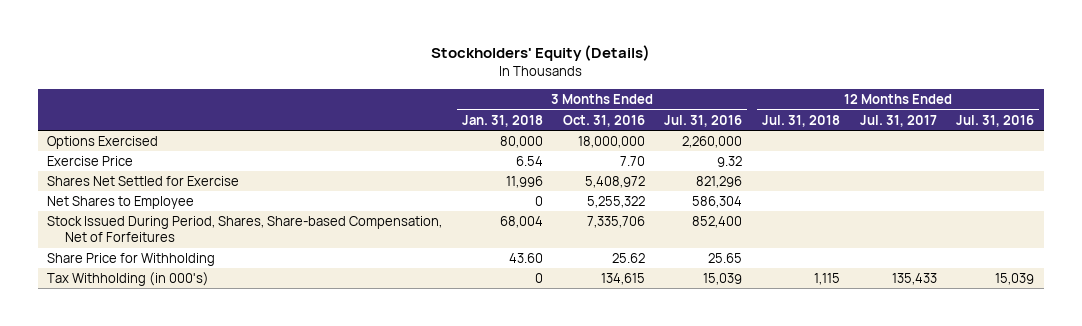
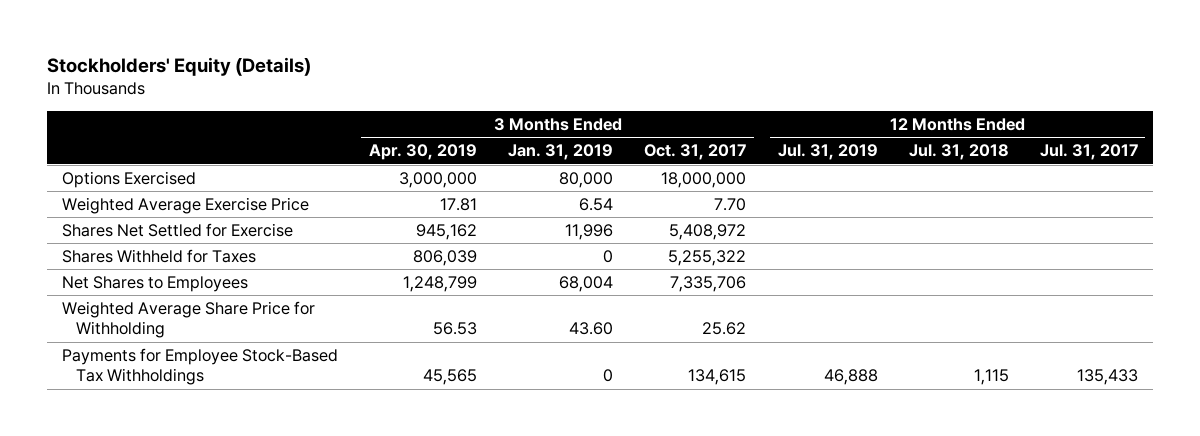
- | 3 Months Ended Jan. 31, 2018 | 3 Months Ended Oct. 31, 2016 | 3 Months Ended Jul. 31, 2016 | 12 Months Ended Jul. 31, 2018 | 12 Months Ended Jul. 31, 2017 | 12 Months Ended Jul. 31, 2016
+ | 3 Months Ended Apr. 30, 2019 | 3 Months Ended Jan. 31, 2019 | 3 Months Ended Oct. 31, 2017 | 12 Months Ended Jul. 31, 2019 | 12 Months Ended Jul. 31, 2018 | 12 Months Ended Jul. 31, 2017
- Exercise Price | 6.54 | 7.70 | 9.32 | | |
+ Weighted Average Exercise Price | 17.81 | 6.54 | 7.70 | | |
- Net Shares to Employee | 0 | 5,255,322 | 586,304 | | |
- Stock Issued During Period, Shares, Share-based Compensation, Net of Forfeitures | 68,004 | 7,335,706 | 852,400 | | |
- Share Price for Withholding | 43.60 | 25.62 | 25.65 | | |
- Tax Withholding (in 000's) | 0 | 134,615 | 15,039 | 1,115 | 135,433 | 15,039
+ Shares Withheld for Taxes | 806,039 | 0 | 5,255,322 | | |
+ Net Shares to Employees | 1,248,799 | 68,004 | 7,335,706 | | |
+ Weighted Average Share Price for Withholding | 56.53 | 43.60 | 25.62 | | |
+ Payments for Employee Stock-Based Tax Withholdings | 45,565 | 0 | 134,615 | 46,888 | 1,115 | 135,433

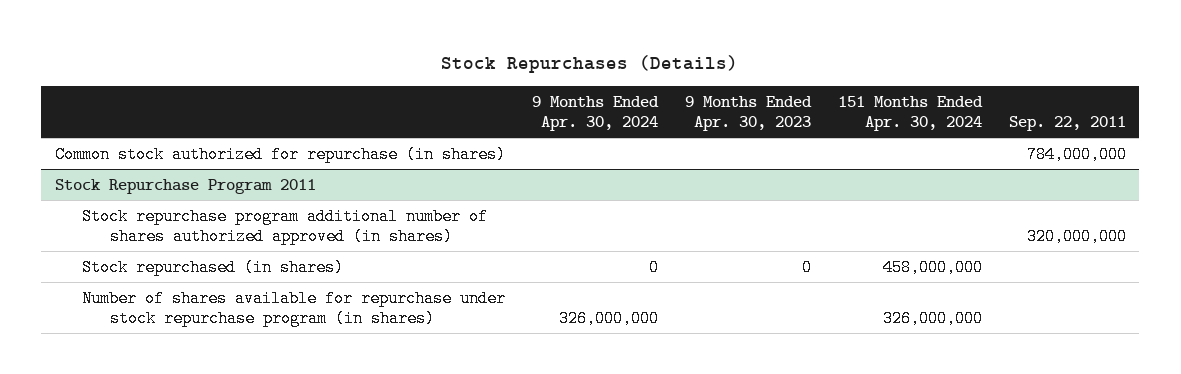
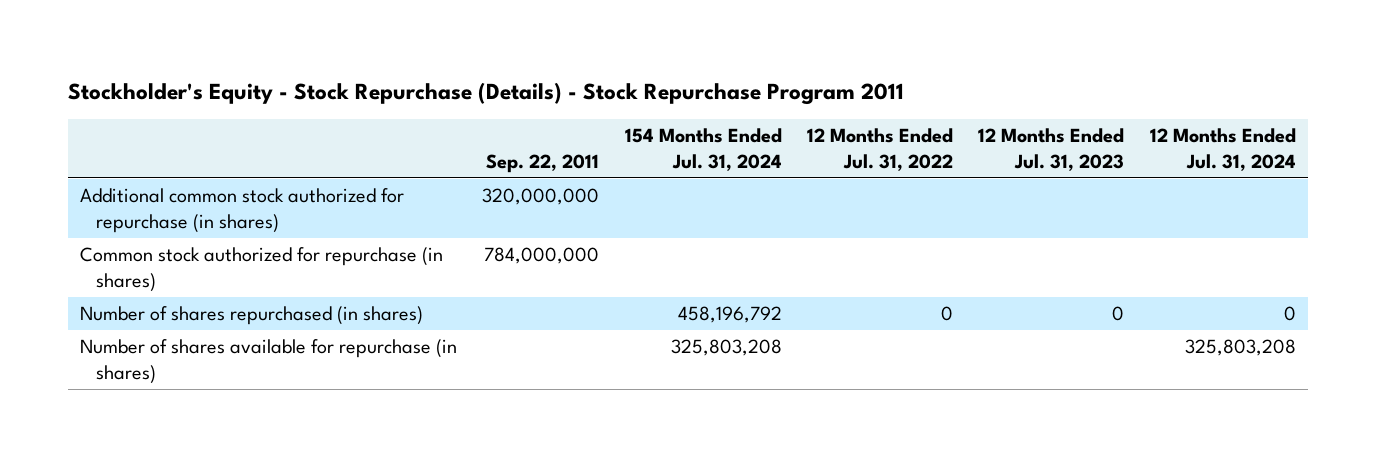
- Stock Repurchases (Details)
+ Stockholder's Equity - Stock Repurchase (Details) - Stock Repurchase Program 2011
- | 9 Months Ended Apr. 30, 2024 | 9 Months Ended Apr. 30, 2023 | 151 Months Ended Apr. 30, 2024 | Sep. 22, 2011
+ | Sep. 22, 2011 | 154 Months Ended Jul. 31, 2024 | 12 Months Ended Jul. 31, 2022 | 12 Months Ended Jul. 31, 2023 | 12 Months Ended Jul. 31, 2024
+ Additional common stock authorized for repurchase (in shares) | 320,000,000 | | | |
- Stock Repurchase Program 2011
- Stock repurchase program additional number of shares authorized approved (in shares) | | | | 320,000,000
- Stock repurchased (in shares) | 0 | 0 | 458,000,000 |
- Number of shares available for repurchase under stock repurchase program (in shares) | 326,000,000 | | 326,000,000 |
+ Number of shares repurchased (in shares) | | 458,196,792 | 0 | 0 | 0
+ Number of shares available for repurchase (in shares) | | 325,803,208 | | | 325,803,208

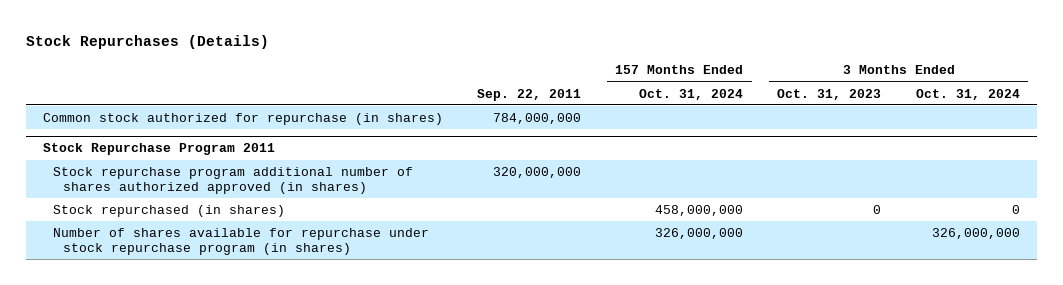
- Stockholder's Equity - Stock Repurchase (Details) - Stock Repurchase Program 2011
+ Stock Repurchases (Details)
- | Sep. 22, 2011 | 154 Months Ended Jul. 31, 2024 | 12 Months Ended Jul. 31, 2022 | 12 Months Ended Jul. 31, 2023 | 12 Months Ended Jul. 31, 2024
+ | Sep. 22, 2011 | 157 Months Ended Oct. 31, 2024 | 3 Months Ended Oct. 31, 2023 | 3 Months Ended Oct. 31, 2024
- Additional common stock authorized for repurchase (in shares) | 320,000,000 | | | |
- Number of shares repurchased (in shares) | | 458,196,792 | 0 | 0 | 0
- Number of shares available for repurchase (in shares) | | 325,803,208 | | | 325,803,208
+ Stock Repurchase Program 2011
+ Stock repurchase program additional number of shares authorized approved (in shares) | 320,000,000 | | |
+ Stock repurchased (in shares) | | 458,000,000 | 0 | 0
+ Number of shares available for repurchase under stock repurchase program (in shares) | | 326,000,000 | | 326,000,000

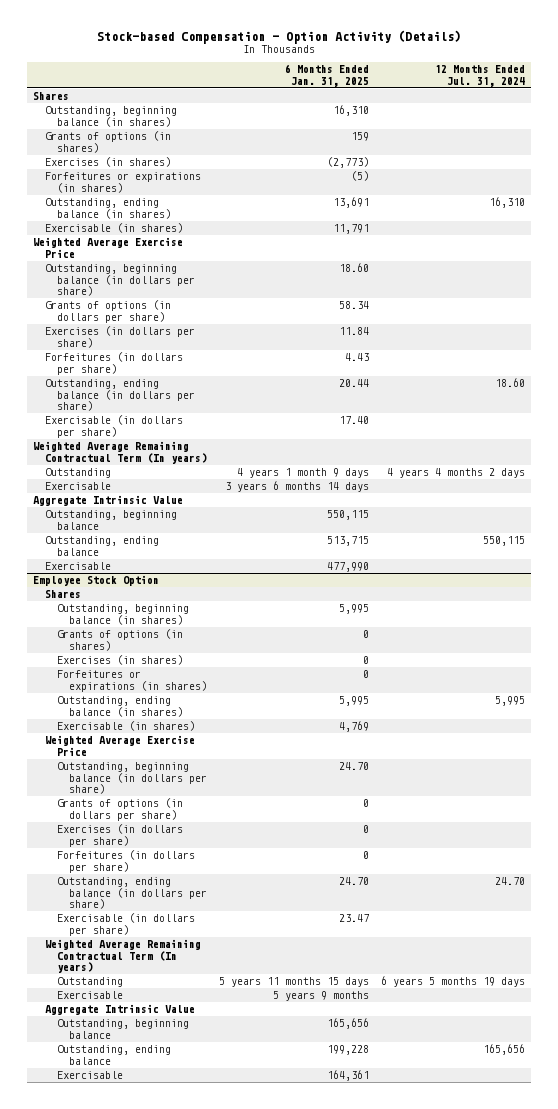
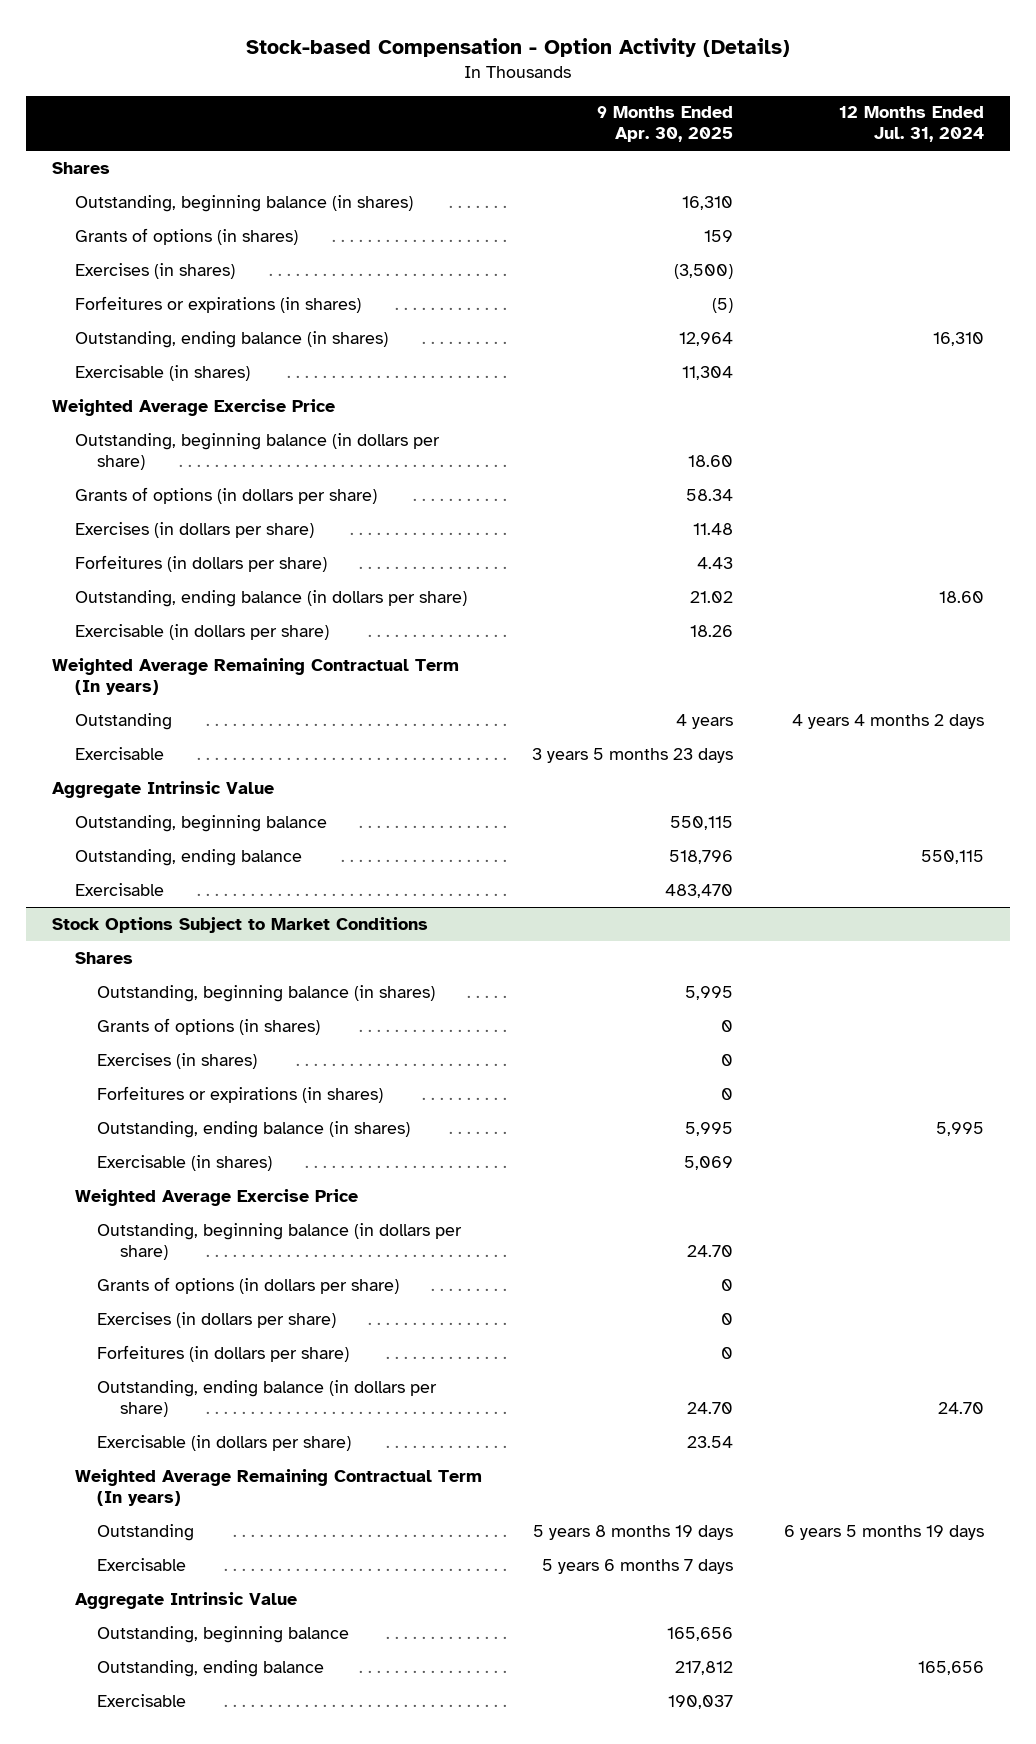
- | 6 Months Ended Jan. 31, 2025 | 12 Months Ended Jul. 31, 2024
+ | 9 Months Ended Apr. 30, 2025 | 12 Months Ended Jul. 31, 2024
- Employee Stock Option
+ Stock Options Subject to Market Conditions

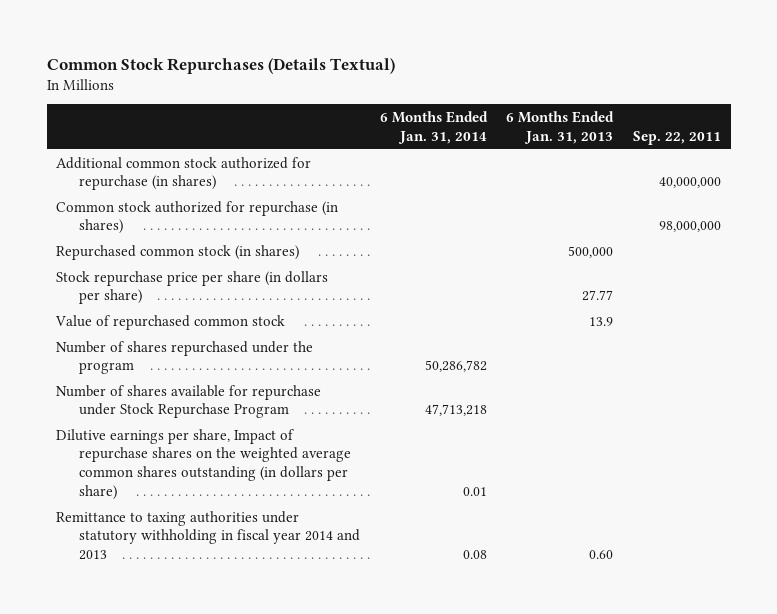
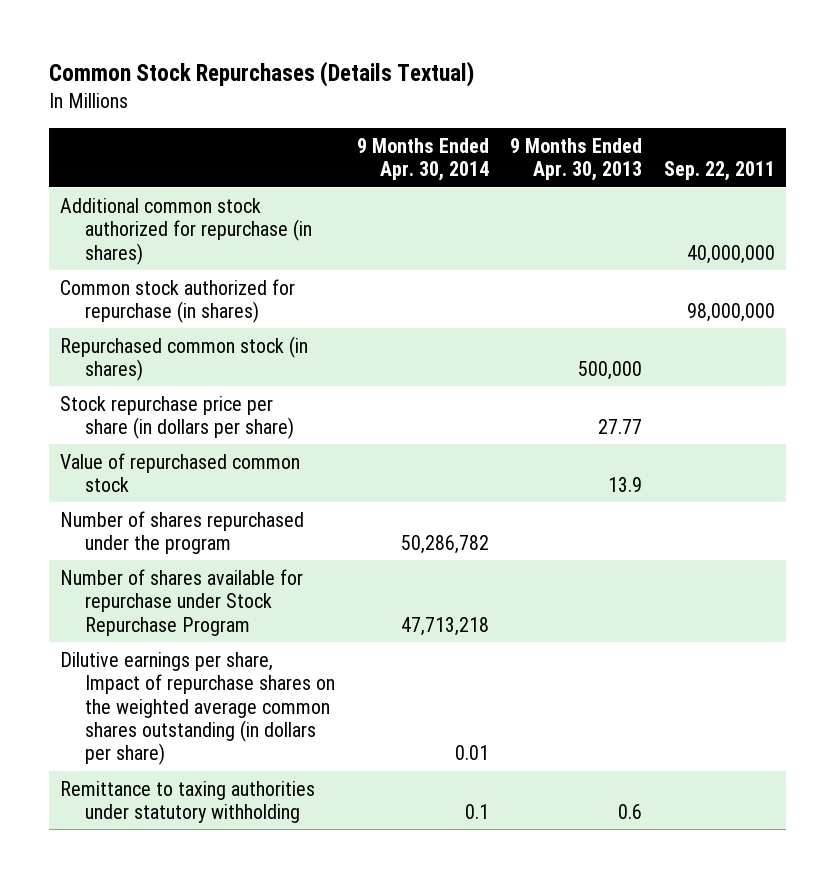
- | 6 Months Ended Jan. 31, 2014 | 6 Months Ended Jan. 31, 2013 | Sep. 22, 2011
+ | 9 Months Ended Apr. 30, 2014 | 9 Months Ended Apr. 30, 2013 | Sep. 22, 2011
- Remittance to taxing authorities under statutory withholding in fiscal year 2014 and 2013 | 0.08 | 0.60 |
+ Remittance to taxing authorities under statutory withholding | 0.1 | 0.6 |

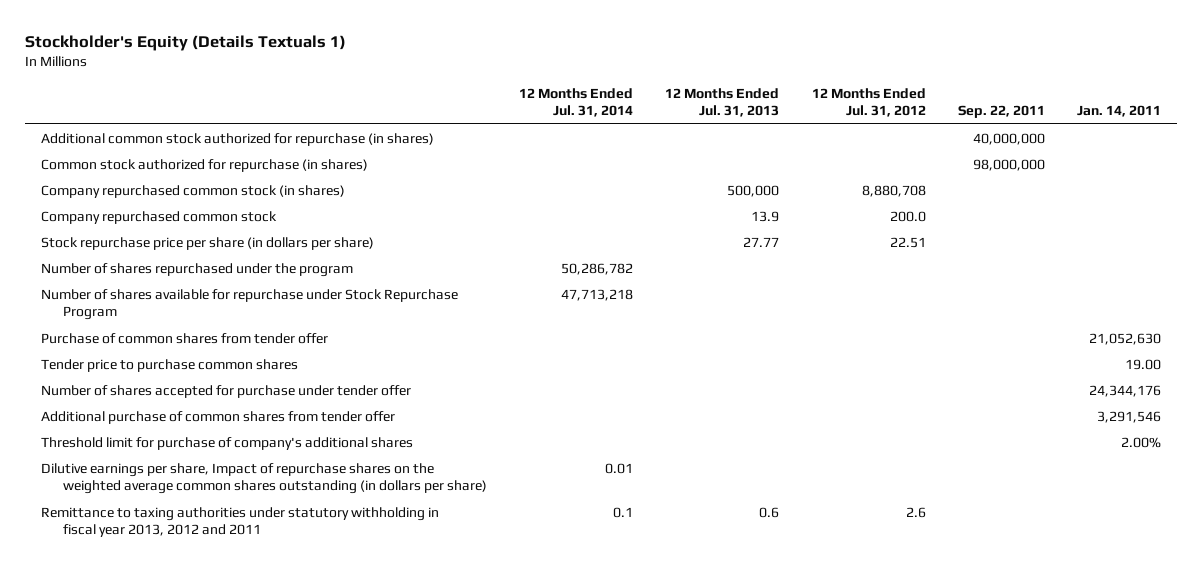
- Common Stock Repurchases (Details Textual)
+ Stockholder's Equity (Details Textuals 1)
- | 9 Months Ended Apr. 30, 2014 | 9 Months Ended Apr. 30, 2013 | Sep. 22, 2011
+ | 12 Months Ended Jul. 31, 2014 | 12 Months Ended Jul. 31, 2013 | 12 Months Ended Jul. 31, 2012 | Sep. 22, 2011 | Jan. 14, 2011
- Repurchased common stock (in shares) | | 500,000 |
+ Company repurchased common stock (in shares) | | 500,000 | 8,880,708 | |
+ Company repurchased common stock | | 13.9 | 200.0 | |
- Value of repurchased common stock | | 13.9 |
+ Purchase of common shares from tender offer | | | | | 21,052,630
+ Tender price to purchase common shares | | | | | 19.00
+ Number of shares accepted for purchase under tender offer | | | | | 24,344,176
+ Additional purchase of common shares from tender offer | | | | | 3,291,546
+ Threshold limit for purchase of company's additional shares | | | | | 2.00%
- Remittance to taxing authorities under statutory withholding | 0.1 | 0.6 |
+ Remittance to taxing authorities under statutory withholding in fiscal year 2013, 2012 and 2011 | 0.1 | 0.6 | 2.6 | |

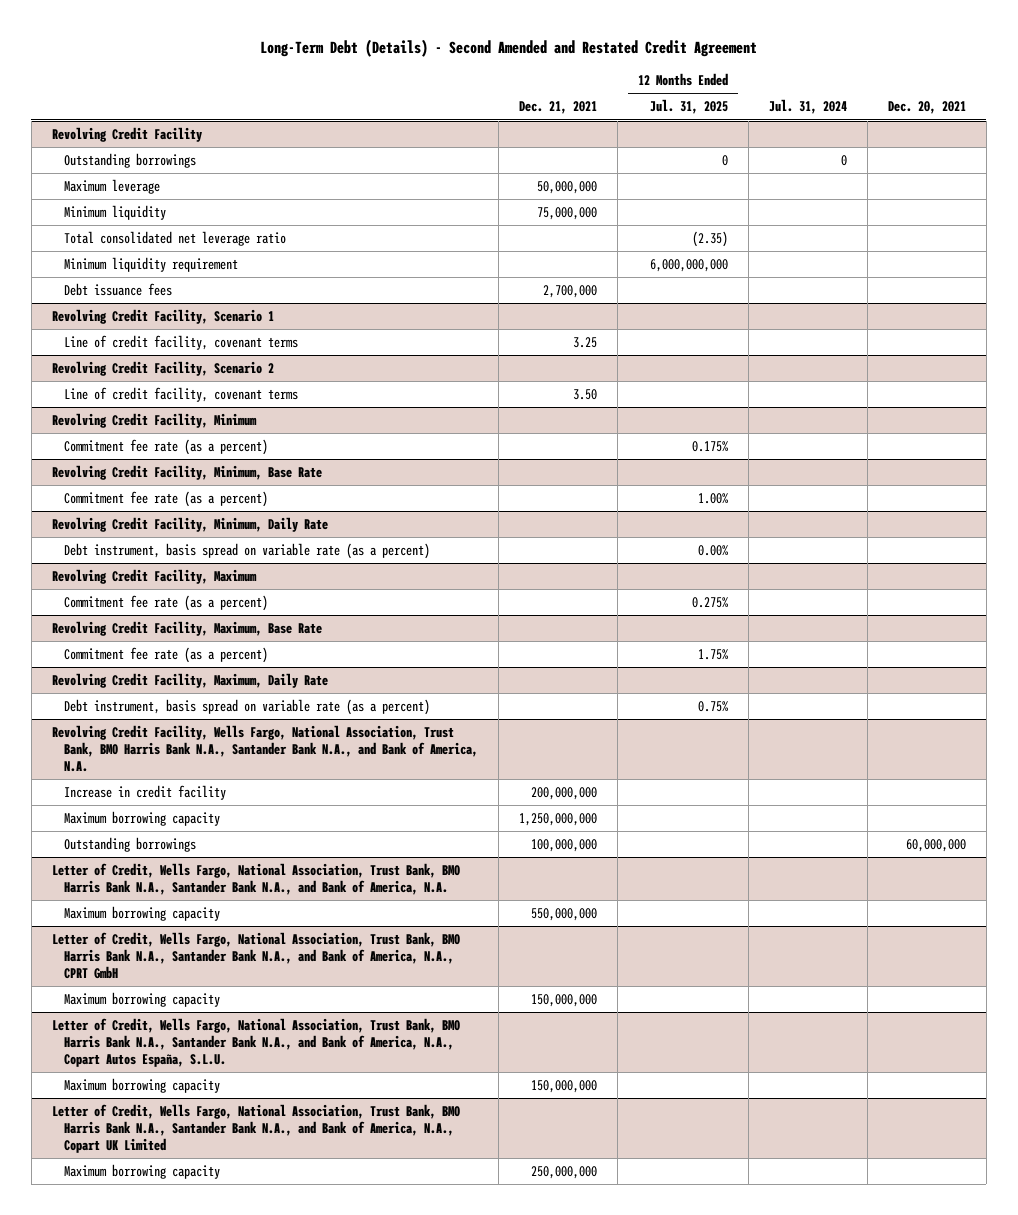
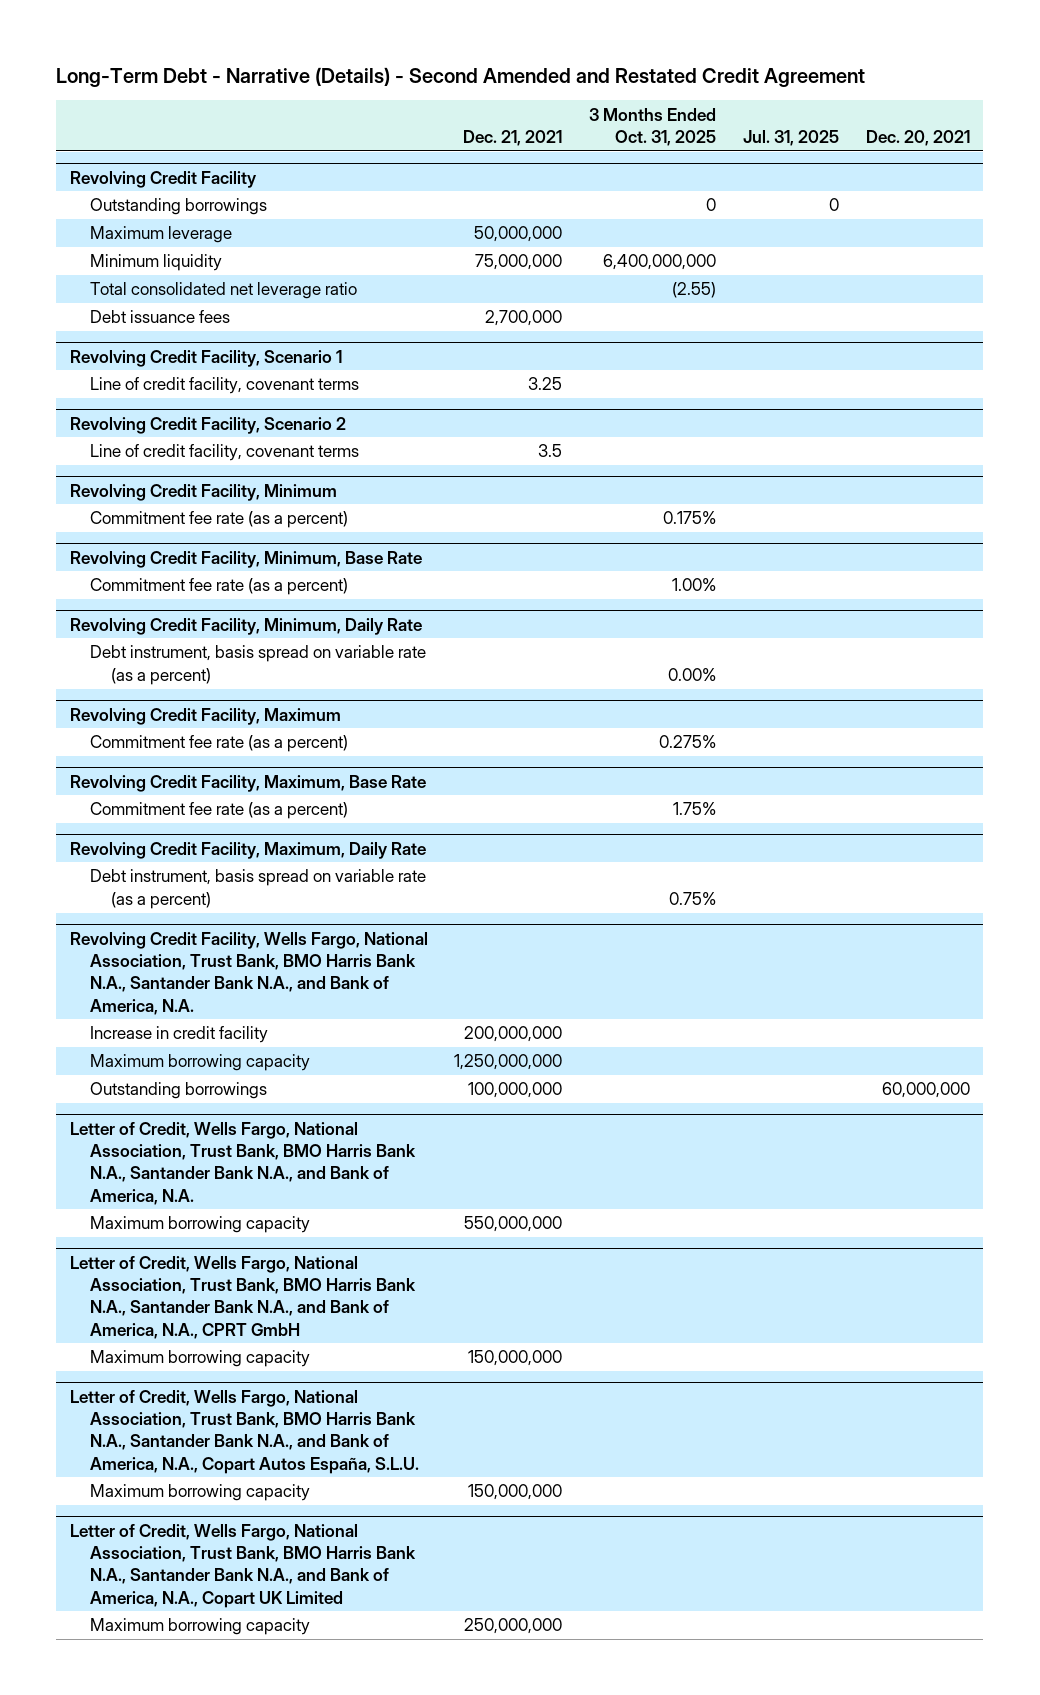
- Long-Term Debt (Details) - Second Amended and Restated Credit Agreement
+ Long-Term Debt - Narrative (Details) - Second Amended and Restated Credit Agreement
- | Dec. 21, 2021 | 12 Months Ended Jul. 31, 2025 | Jul. 31, 2024 | Dec. 20, 2021
+ | Dec. 21, 2021 | 3 Months Ended Oct. 31, 2025 | Jul. 31, 2025 | Dec. 20, 2021
@ Revolving Credit Facility
- Minimum liquidity requirement | | 6,000,000,000 | |
@ Revolving Credit Facility, Scenario 2
- Line of credit facility, covenant terms | 3.50 | | |
+ Line of credit facility, covenant terms | 3.5 | | |

